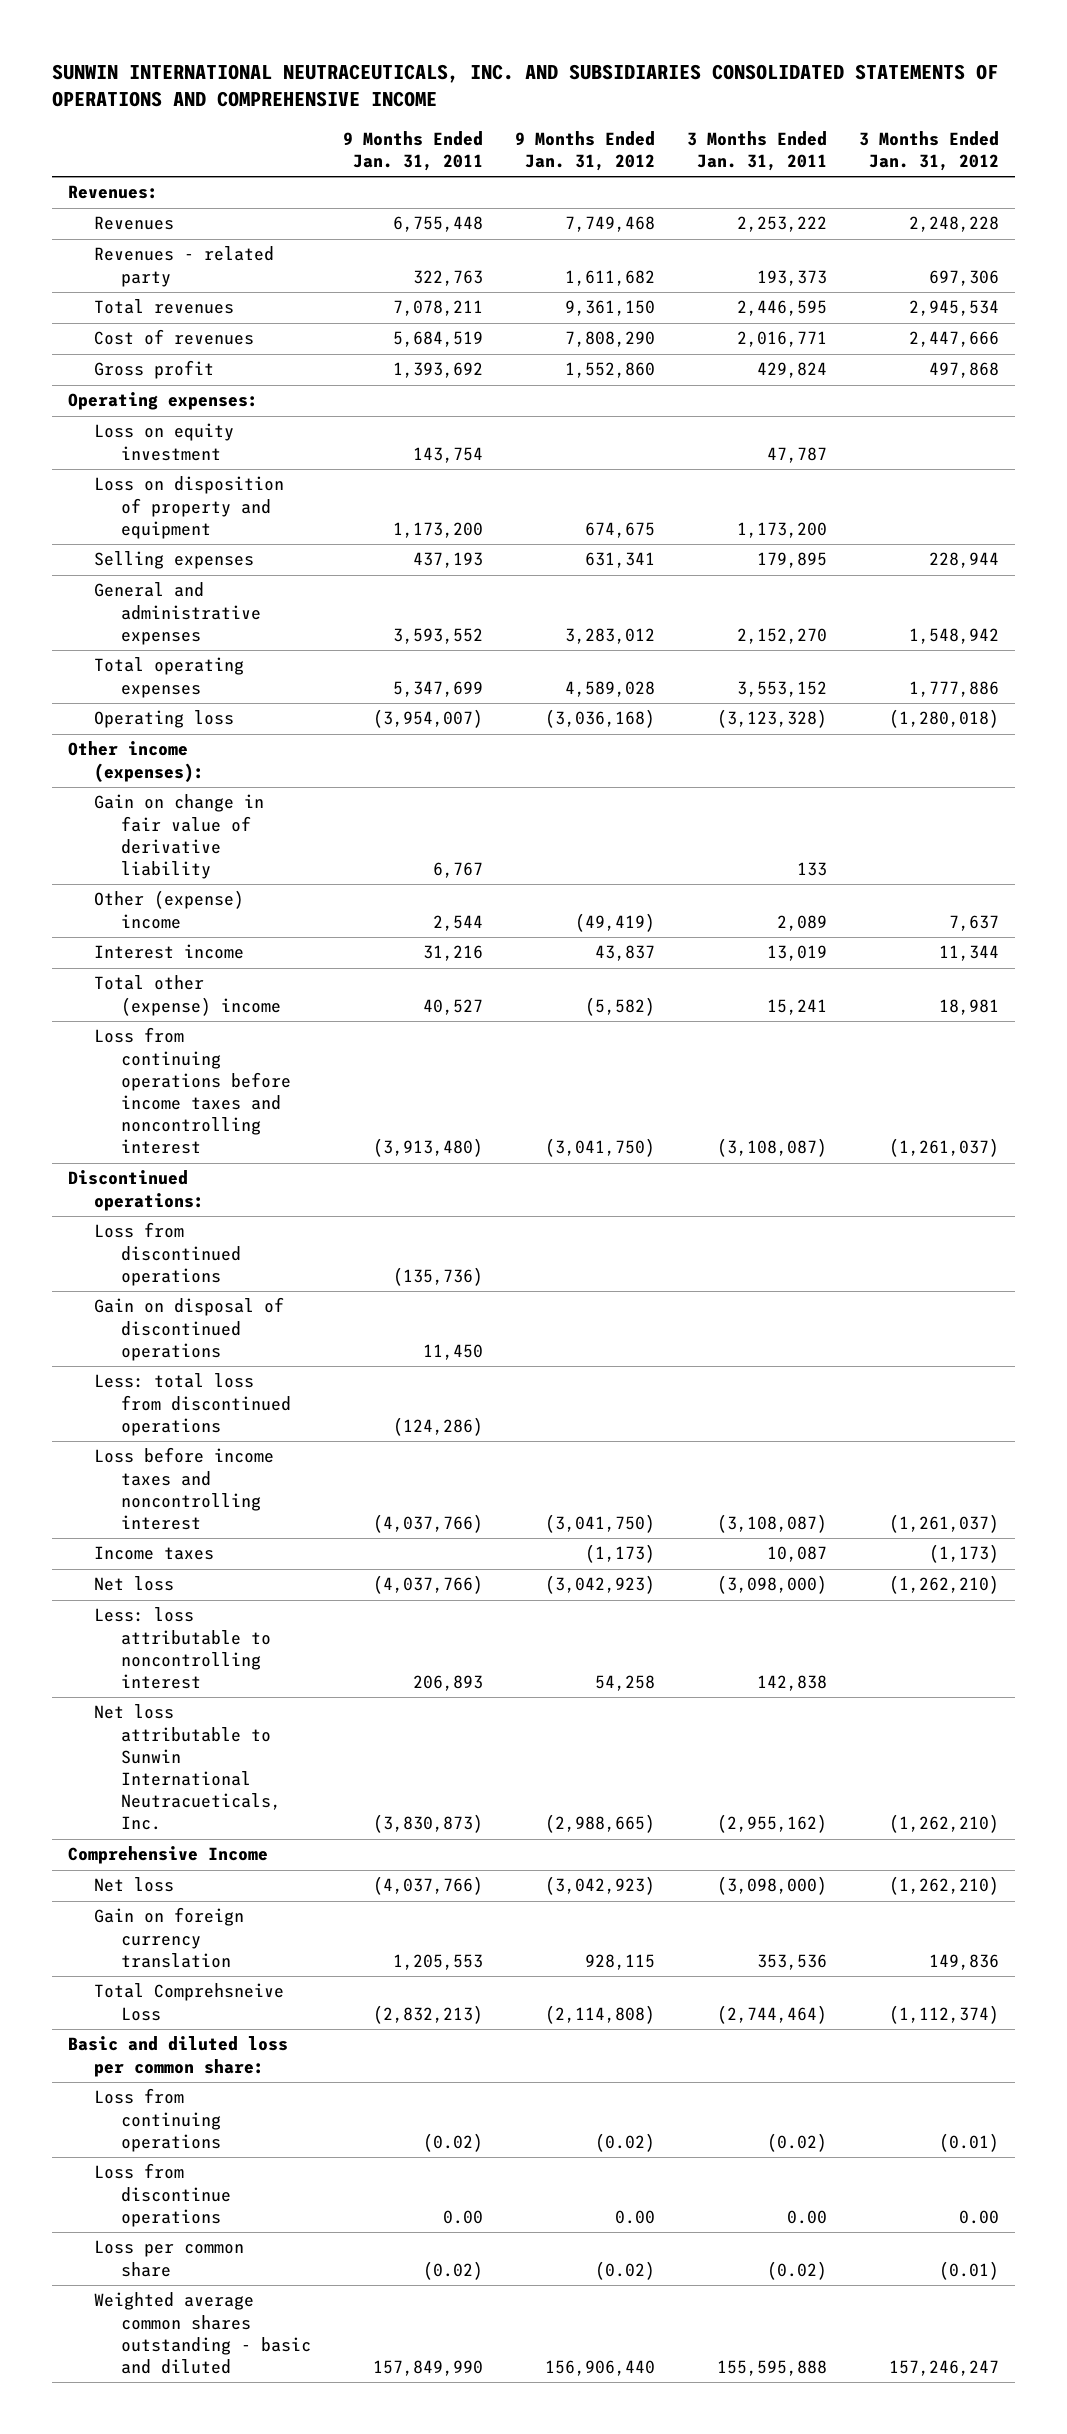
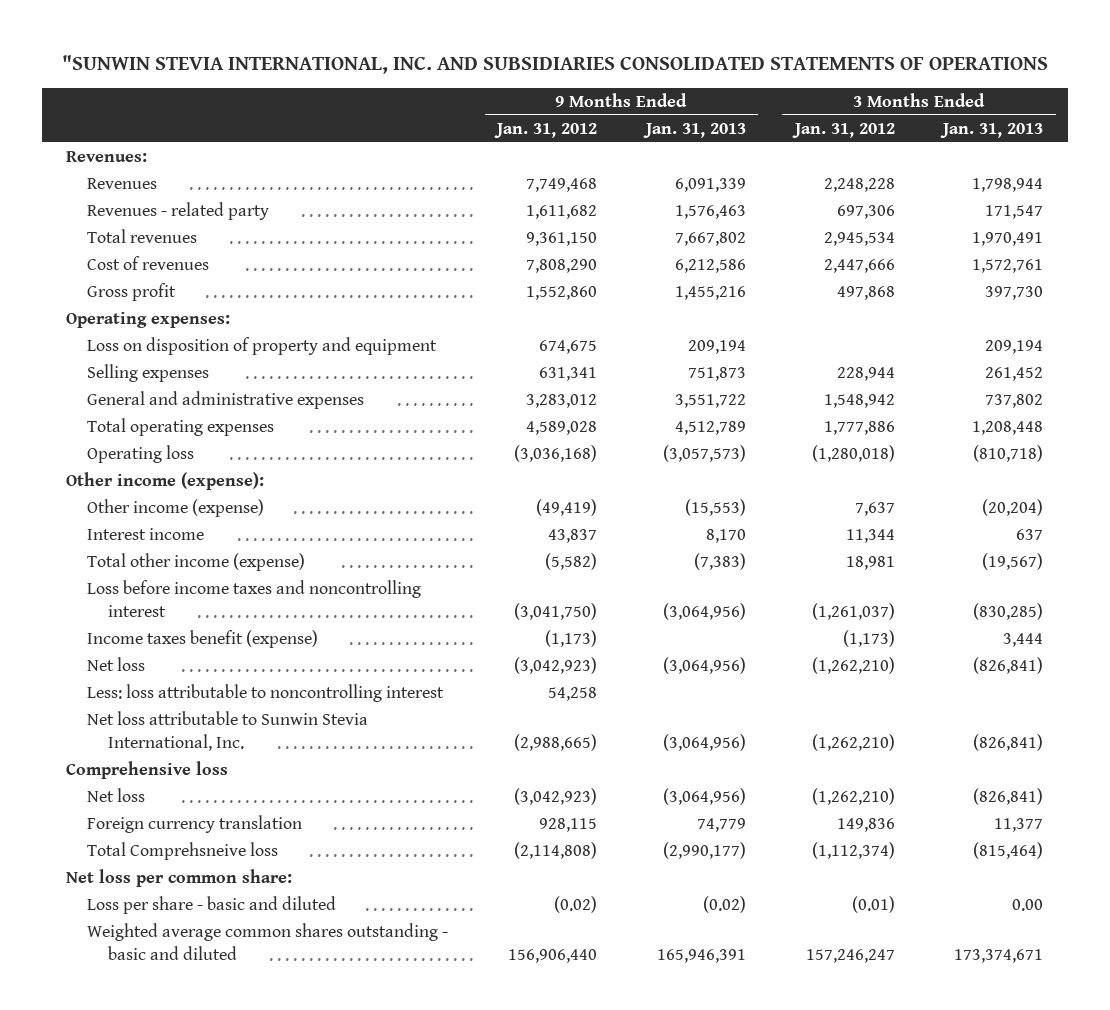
- SUNWIN INTERNATIONAL NEUTRACEUTICALS, INC. AND SUBSIDIARIES CONSOLIDATED STATEMENTS OF OPERATIONS AND COMPREHENSIVE INCOME
+ "SUNWIN STEVIA INTERNATIONAL, INC. AND SUBSIDIARIES CONSOLIDATED STATEMENTS OF OPERATIONS
- | 9 Months Ended Jan. 31, 2011 | 9 Months Ended Jan. 31, 2012 | 3 Months Ended Jan. 31, 2011 | 3 Months Ended Jan. 31, 2012
+ | 9 Months Ended Jan. 31, 2012 | 9 Months Ended Jan. 31, 2013 | 3 Months Ended Jan. 31, 2012 | 3 Months Ended Jan. 31, 2013
- Loss on equity investment | 143,754 | | 47,787 |
- Other income (expenses):
- Gain on change in fair value of derivative liability | 6,767 | | 133 |
- Other (expense) income | 2,544 | (49,419) | 2,089 | 7,637
+ Other income (expense):
+ Other income (expense) | (49,419) | (15,553) | 7,637 | (20,204)
- Total other (expense) income | 40,527 | (5,582) | 15,241 | 18,981
- Loss from continuing operations before income taxes and noncontrolling interest | (3,913,480) | (3,041,750) | (3,108,087) | (1,261,037)
- Discontinued operations:
- Loss from discontinued operations | (135,736) | | |
- Gain on disposal of discontinued operations | 11,450 | | |
- Less: total loss from discontinued operations | (124,286) | | |
+ Total other income (expense) | (5,582) | (7,383) | 18,981 | (19,567)
- Income taxes | | (1,173) | 10,087 | (1,173)
+ Income taxes benefit (expense) | (1,173) | | (1,173) | 3,444
- Net loss attributable to Sunwin International Neutracueticals, Inc. | (3,830,873) | (2,988,665) | (2,955,162) | (1,262,210)
- Comprehensive Income
+ Net loss attributable to Sunwin Stevia International, Inc. | (2,988,665) | (3,064,956) | (1,262,210) | (826,841)
+ Comprehensive loss
- Gain on foreign currency translation | 1,205,553 | 928,115 | 353,536 | 149,836
- Total Comprehsneive Loss | (2,832,213) | (2,114,808) | (2,744,464) | (1,112,374)
- Basic and diluted loss per common share:
- Loss from continuing operations | (0.02) | (0.02) | (0.02) | (0.01)
- Loss from discontinue operations | 0.00 | 0.00 | 0.00 | 0.00
- Loss per common share | (0.02) | (0.02) | (0.02) | (0.01)
+ Foreign currency translation | 928,115 | 74,779 | 149,836 | 11,377
+ Total Comprehsneive loss | (2,114,808) | (2,990,177) | (1,112,374) | (815,464)
+ Net loss per common share:
+ Loss per share - basic and diluted | (0.02) | (0.02) | (0.01) | 0.00

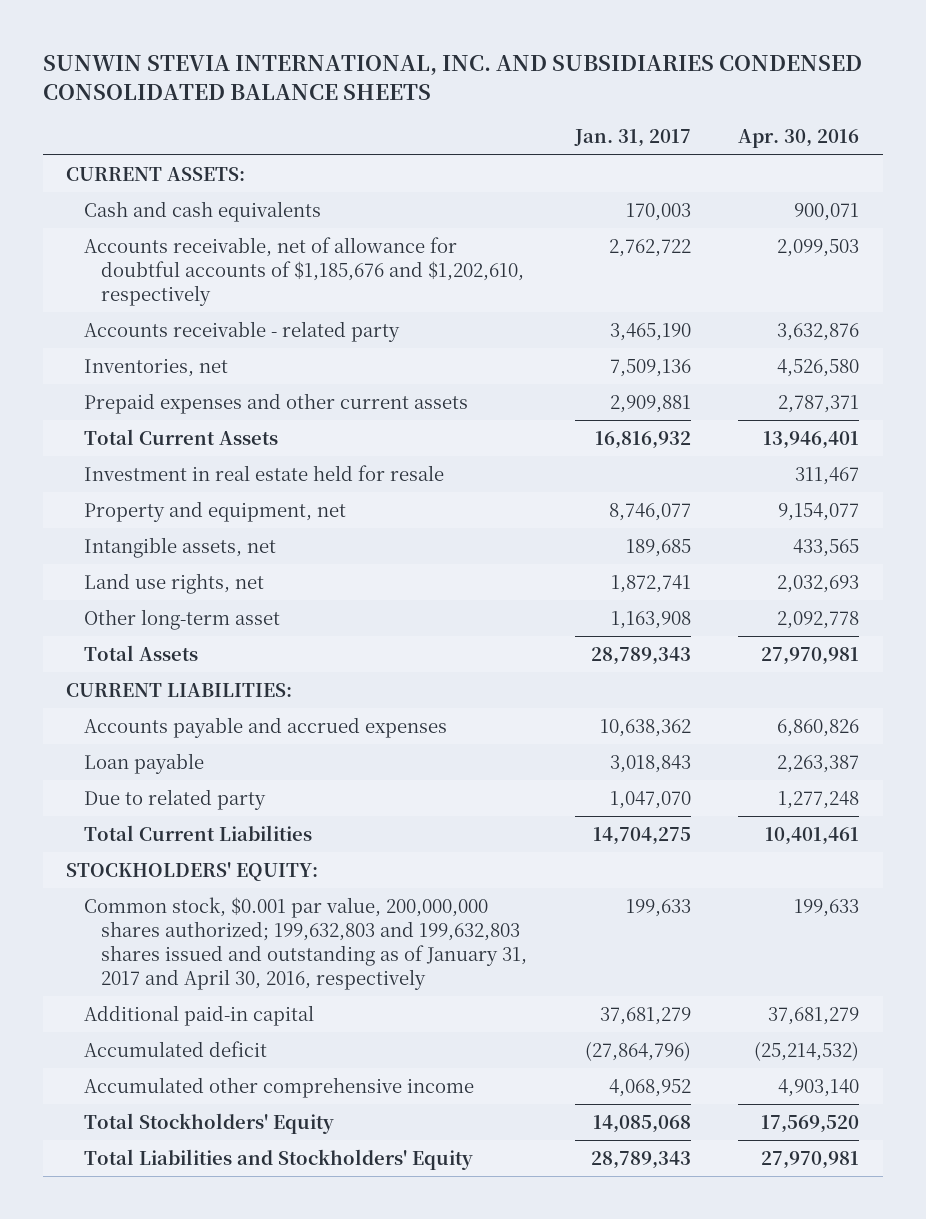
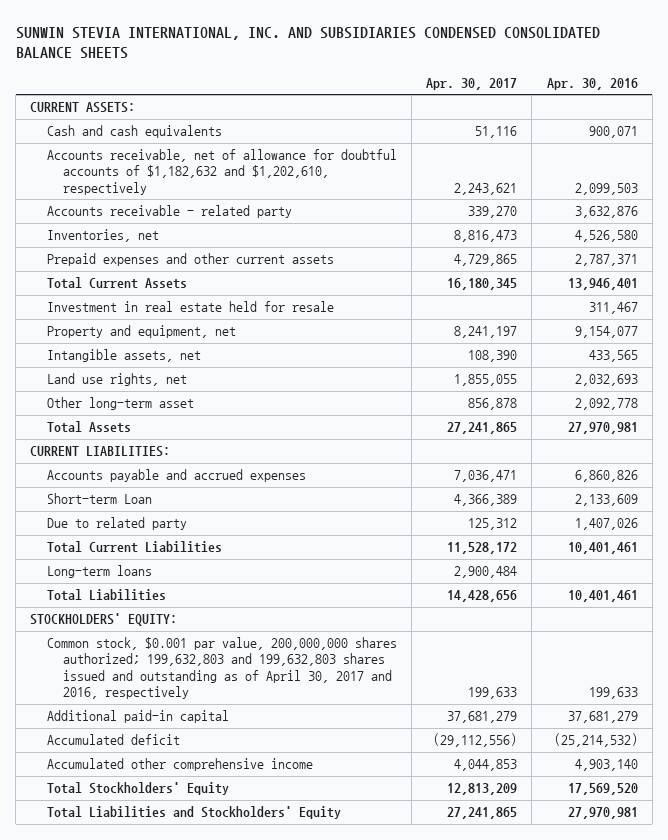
- | Jan. 31, 2017 | Apr. 30, 2016
+ | Apr. 30, 2017 | Apr. 30, 2016
- Accounts receivable, net of allowance for doubtful accounts of $1,185,676 and $1,202,610, respectively | 2,762,722 | 2,099,503
+ Accounts receivable, net of allowance for doubtful accounts of $1,182,632 and $1,202,610, respectively | 2,243,621 | 2,099,503
- Loan payable | 3,018,843 | 2,263,387
- Due to related party | 1,047,070 | 1,277,248
+ Short-term Loan | 4,366,389 | 2,133,609
+ Due to related party | 125,312 | 1,407,026
+ Long-term loans | 2,900,484 |
+ Total Liabilities | 14,428,656 | 10,401,461
- Common stock, $0.001 par value, 200,000,000 shares authorized; 199,632,803 and 199,632,803 shares issued and outstanding as of January 31, 2017 and April 30, 2016, respectively | 199,633 | 199,633
+ Common stock, $0.001 par value, 200,000,000 shares authorized; 199,632,803 and 199,632,803 shares issued and outstanding as of April 30, 2017 and 2016, respectively | 199,633 | 199,633

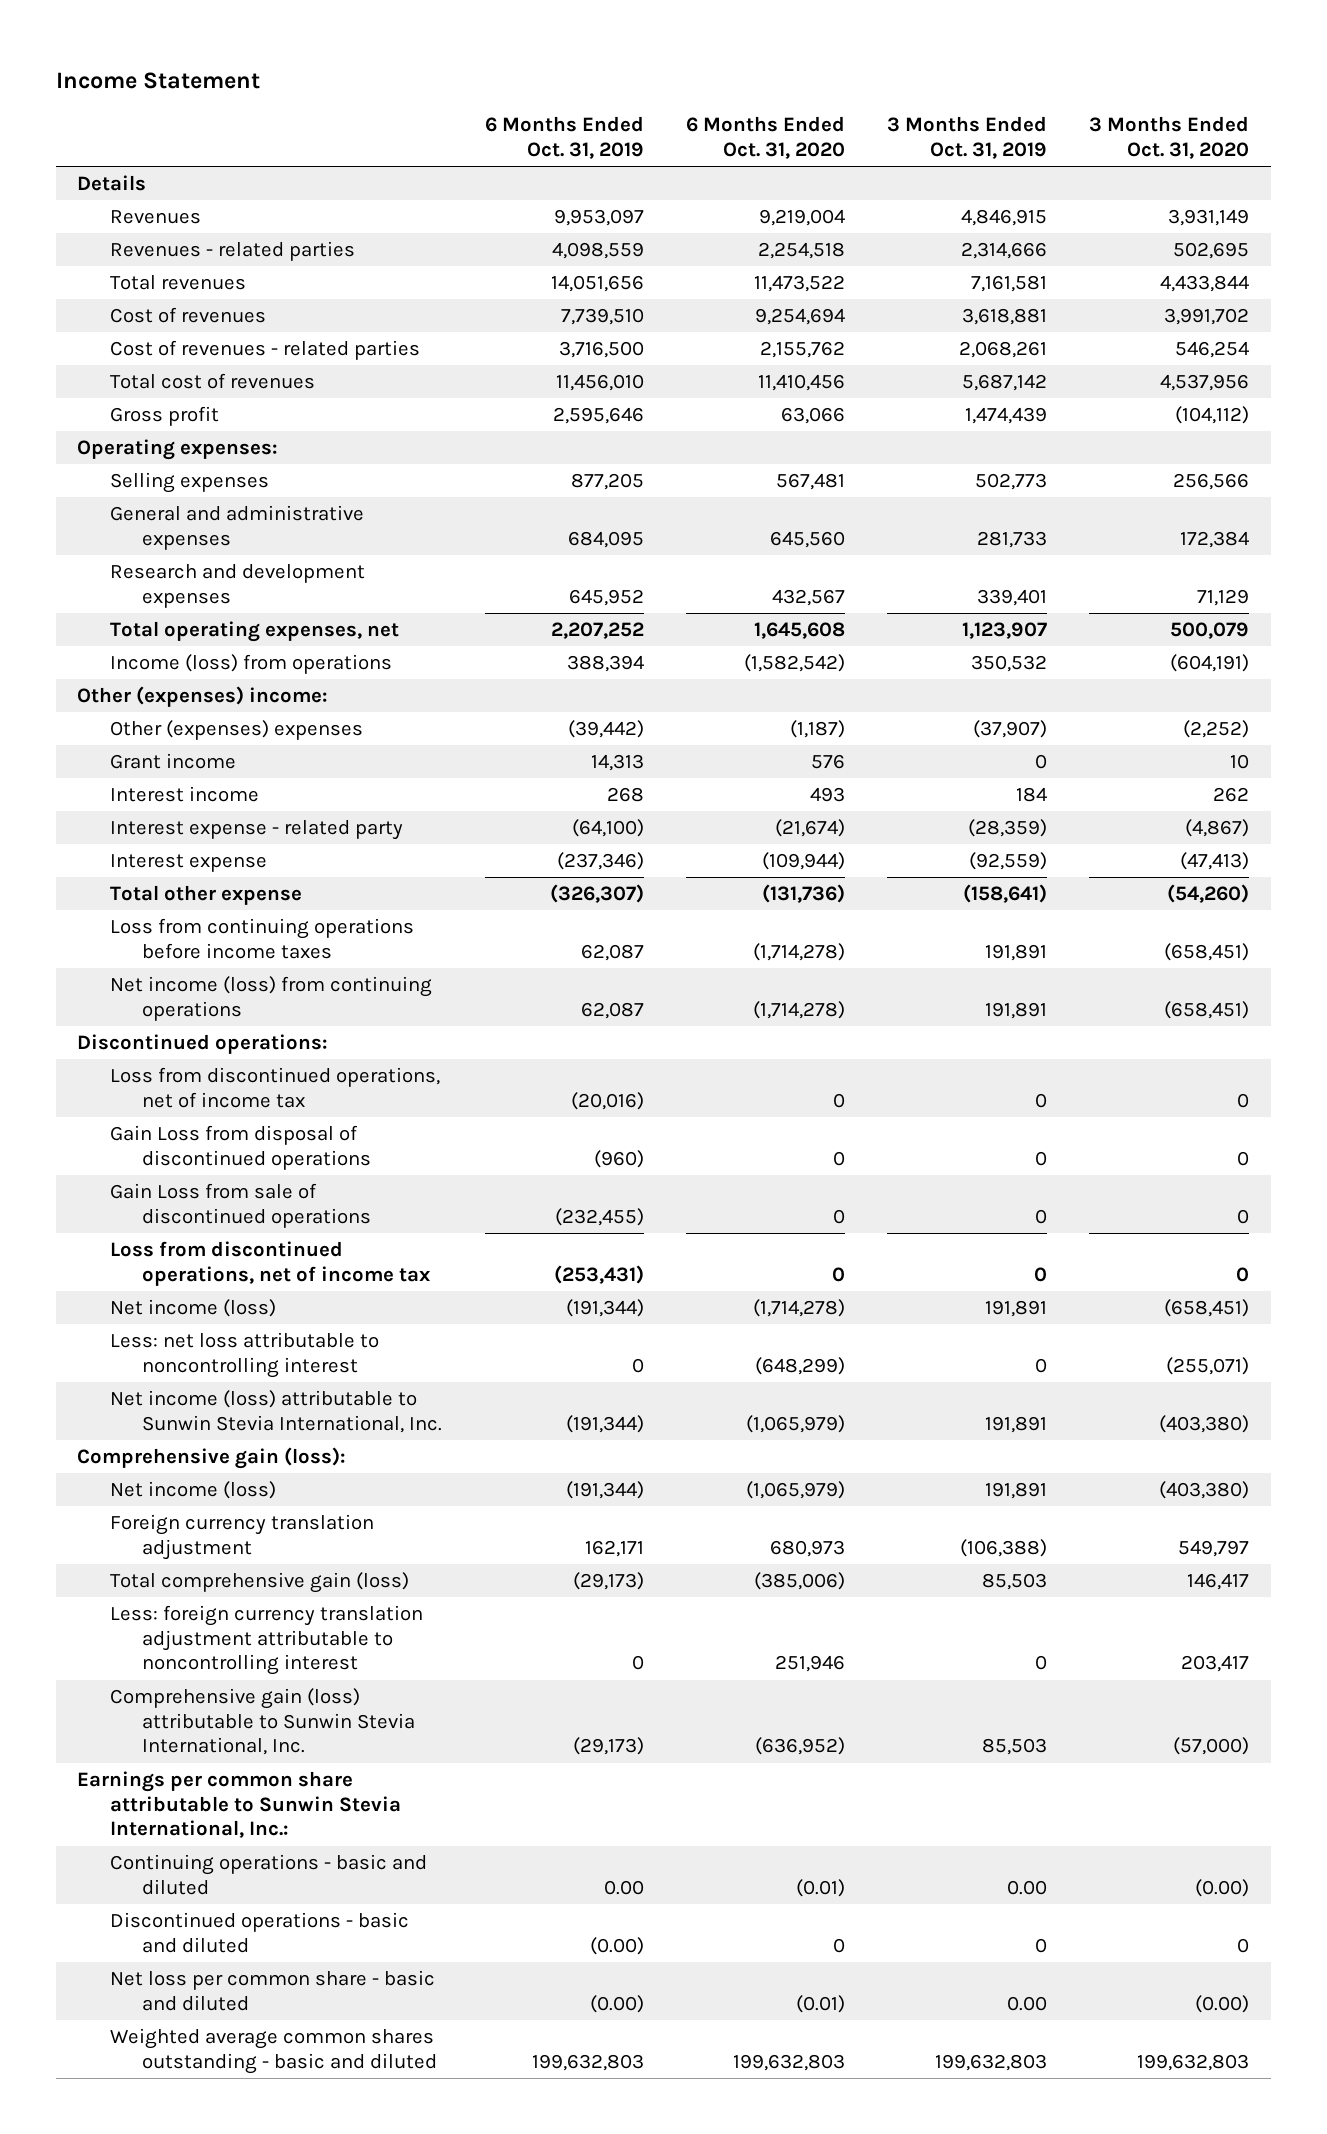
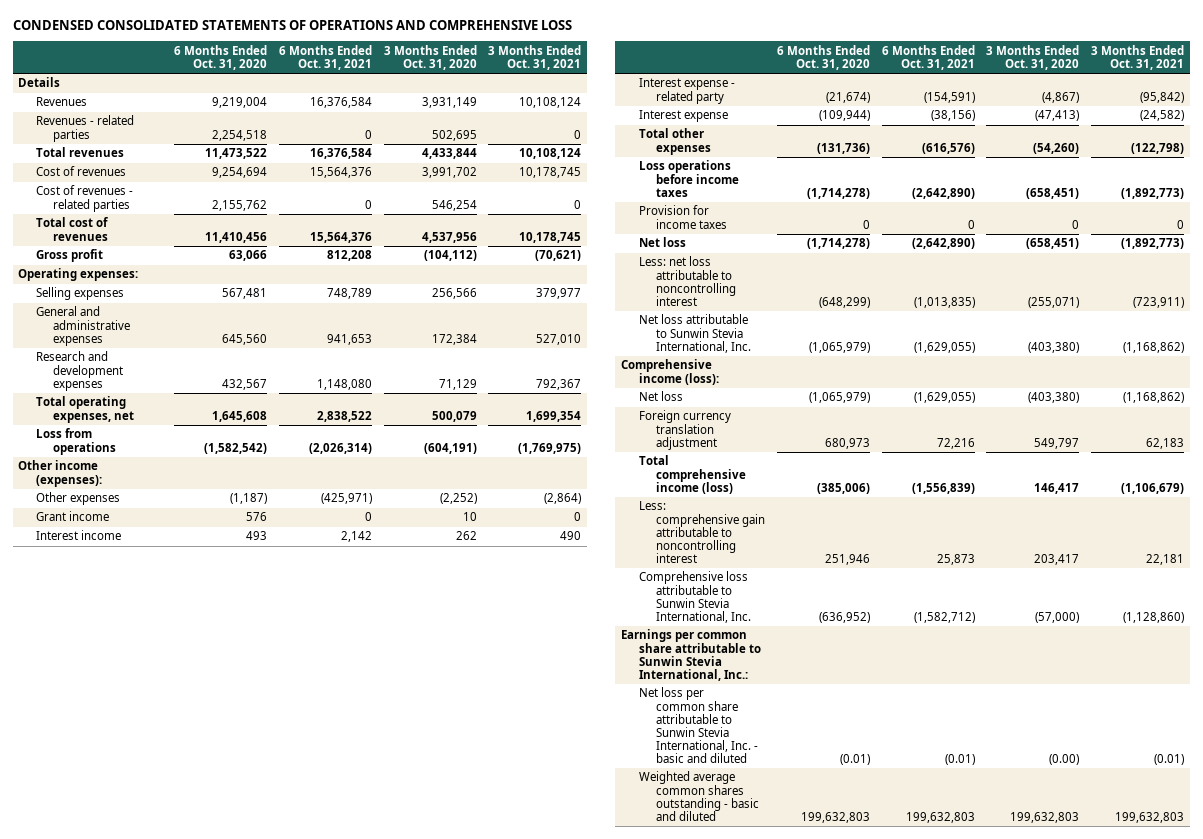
- Income Statement
+ CONDENSED CONSOLIDATED STATEMENTS OF OPERATIONS AND COMPREHENSIVE LOSS
- | 6 Months Ended Oct. 31, 2019 | 6 Months Ended Oct. 31, 2020 | 3 Months Ended Oct. 31, 2019 | 3 Months Ended Oct. 31, 2020
+ | 6 Months Ended Oct. 31, 2020 | 6 Months Ended Oct. 31, 2021 | 3 Months Ended Oct. 31, 2020 | 3 Months Ended Oct. 31, 2021
- Income (loss) from operations | 388,394 | (1,582,542) | 350,532 | (604,191)
- Other (expenses) income:
- Other (expenses) expenses | (39,442) | (1,187) | (37,907) | (2,252)
+ Loss from operations | (1,582,542) | (2,026,314) | (604,191) | (1,769,975)
+ Other income (expenses):
+ Other expenses | (1,187) | (425,971) | (2,252) | (2,864)
- Total other expense | (326,307) | (131,736) | (158,641) | (54,260)
- Loss from continuing operations before income taxes | 62,087 | (1,714,278) | 191,891 | (658,451)
- Net income (loss) from continuing operations | 62,087 | (1,714,278) | 191,891 | (658,451)
- Discontinued operations:
- Loss from discontinued operations, net of income tax | (20,016) | 0 | 0 | 0
- Gain Loss from disposal of discontinued operations | (960) | 0 | 0 | 0
- Gain Loss from sale of discontinued operations | (232,455) | 0 | 0 | 0
- Loss from discontinued operations, net of income tax | (253,431) | 0 | 0 | 0
- Net income (loss) | (191,344) | (1,714,278) | 191,891 | (658,451)
+ Total other expenses | (131,736) | (616,576) | (54,260) | (122,798)
+ Loss operations before income taxes | (1,714,278) | (2,642,890) | (658,451) | (1,892,773)
+ Provision for income taxes | 0 | 0 | 0 | 0
+ Net loss | (1,714,278) | (2,642,890) | (658,451) | (1,892,773)
- Net income (loss) attributable to Sunwin Stevia International, Inc. | (191,344) | (1,065,979) | 191,891 | (403,380)
- Comprehensive gain (loss):
- Net income (loss) | (191,344) | (1,065,979) | 191,891 | (403,380)
+ Net loss attributable to Sunwin Stevia International, Inc. | (1,065,979) | (1,629,055) | (403,380) | (1,168,862)
+ Comprehensive income (loss):
+ Net loss | (1,065,979) | (1,629,055) | (403,380) | (1,168,862)
- Total comprehensive gain (loss) | (29,173) | (385,006) | 85,503 | 146,417
- Less: foreign currency translation adjustment attributable to noncontrolling interest | 0 | 251,946 | 0 | 203,417
- Comprehensive gain (loss) attributable to Sunwin Stevia International, Inc. | (29,173) | (636,952) | 85,503 | (57,000)
+ Total comprehensive income (loss) | (385,006) | (1,556,839) | 146,417 | (1,106,679)
+ Less: comprehensive gain attributable to noncontrolling interest | 251,946 | 25,873 | 203,417 | 22,181
+ Comprehensive loss attributable to Sunwin Stevia International, Inc. | (636,952) | (1,582,712) | (57,000) | (1,128,860)
- Continuing operations - basic and diluted | 0.00 | (0.01) | 0.00 | (0.00)
- Discontinued operations - basic and diluted | (0.00) | 0 | 0 | 0
- Net loss per common share - basic and diluted | (0.00) | (0.01) | 0.00 | (0.00)
+ Net loss per common share attributable to Sunwin Stevia International, Inc. - basic and diluted | (0.01) | (0.01) | (0.00) | (0.01)

